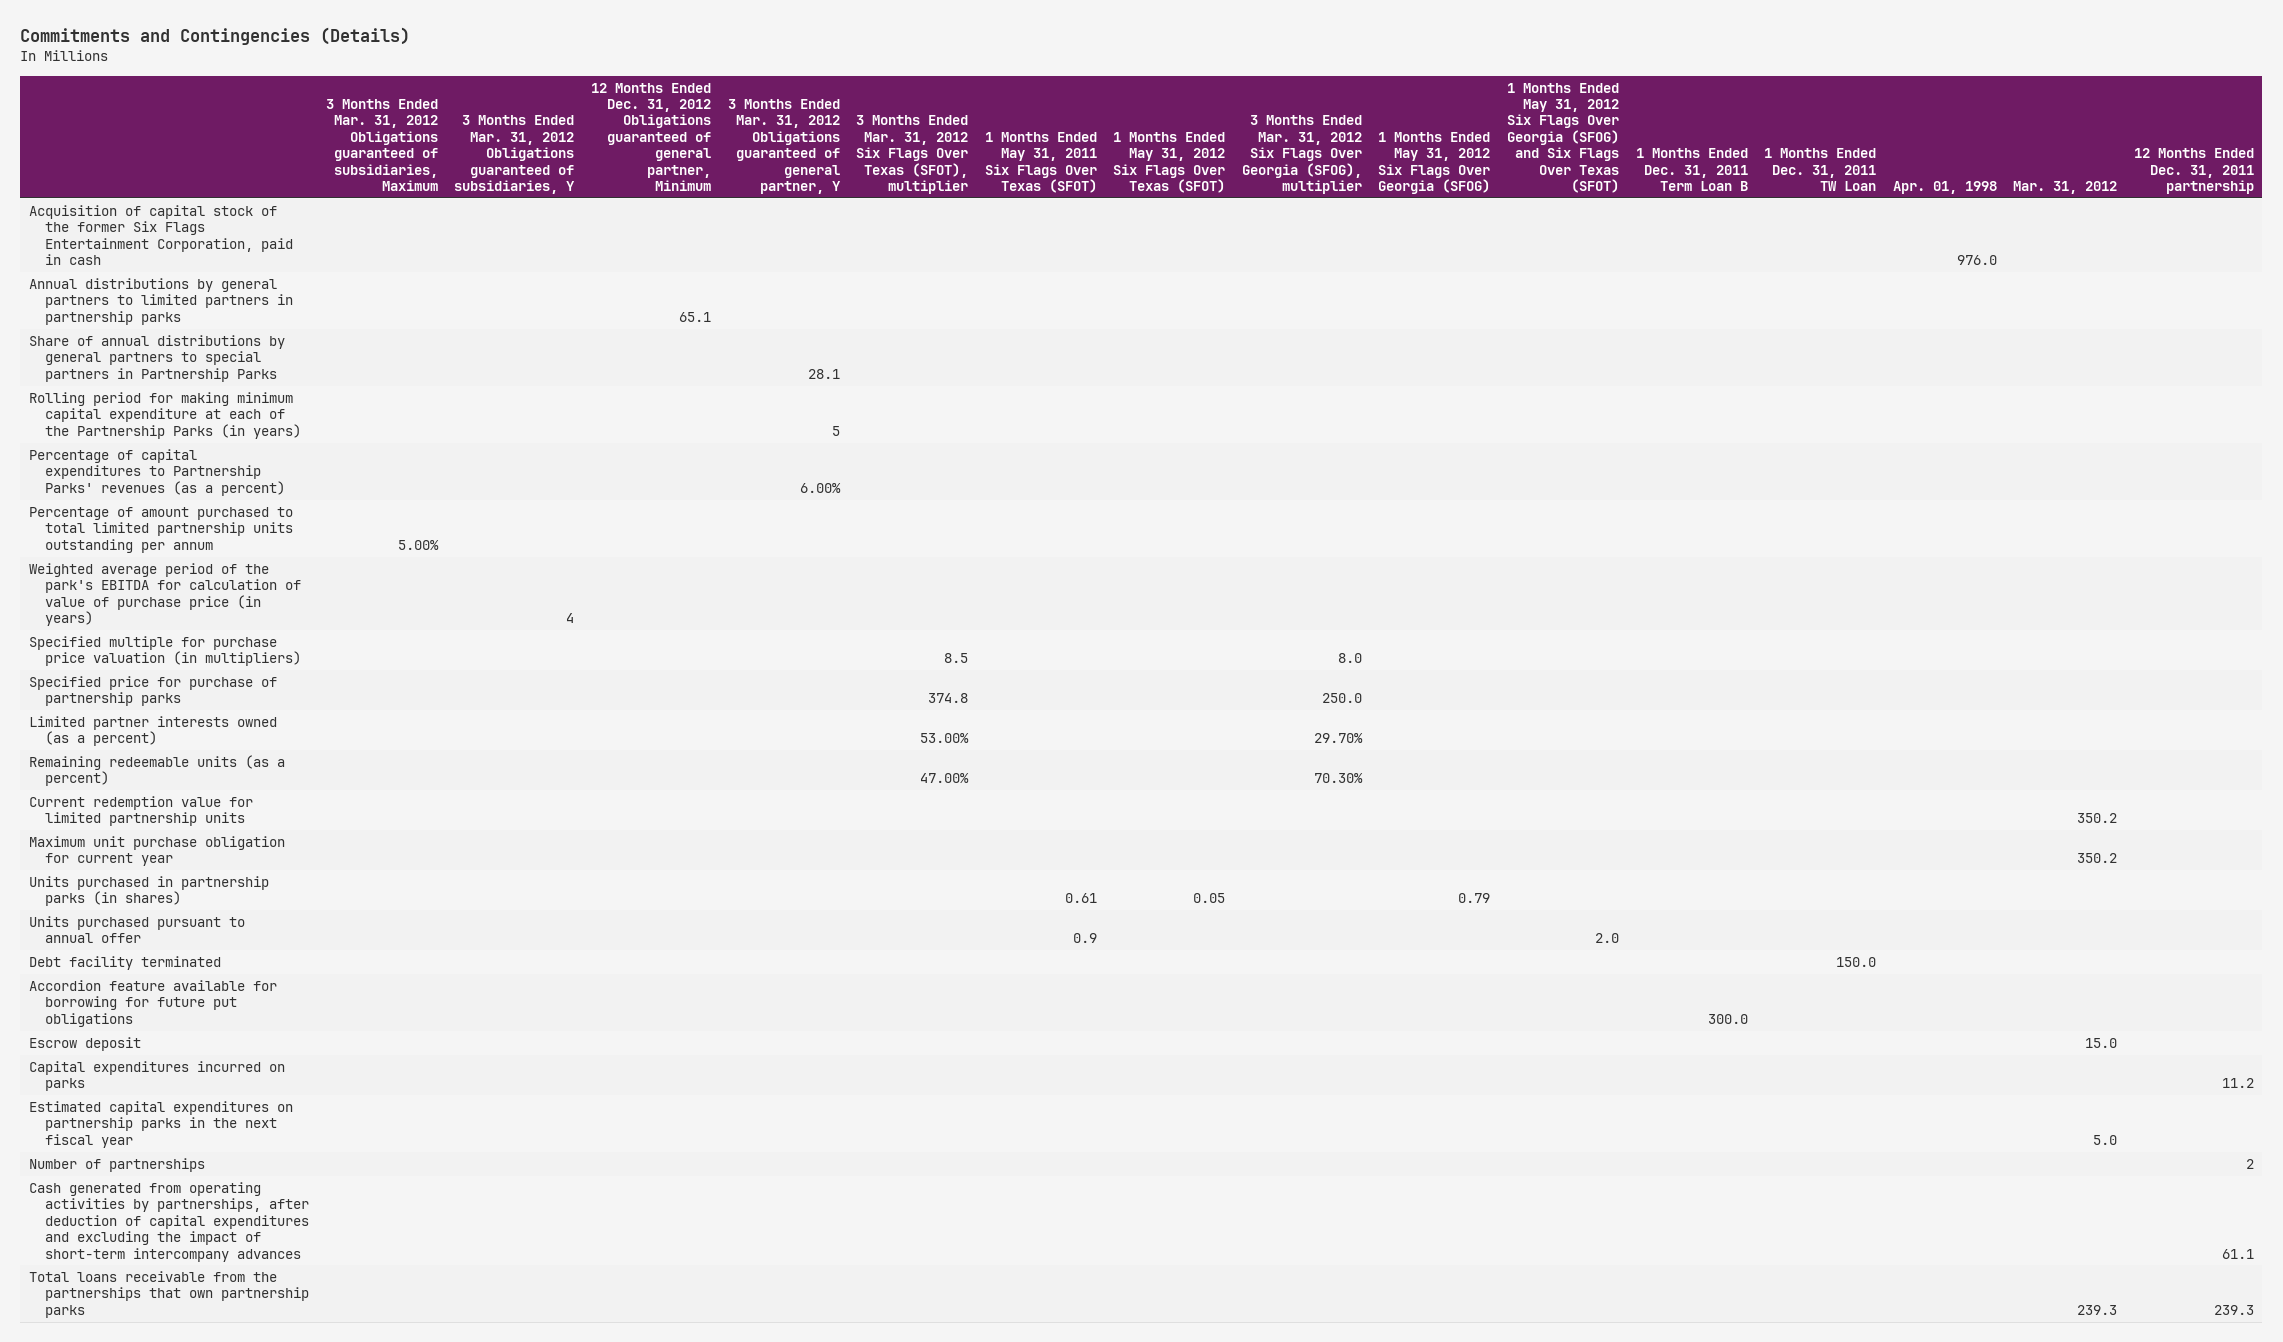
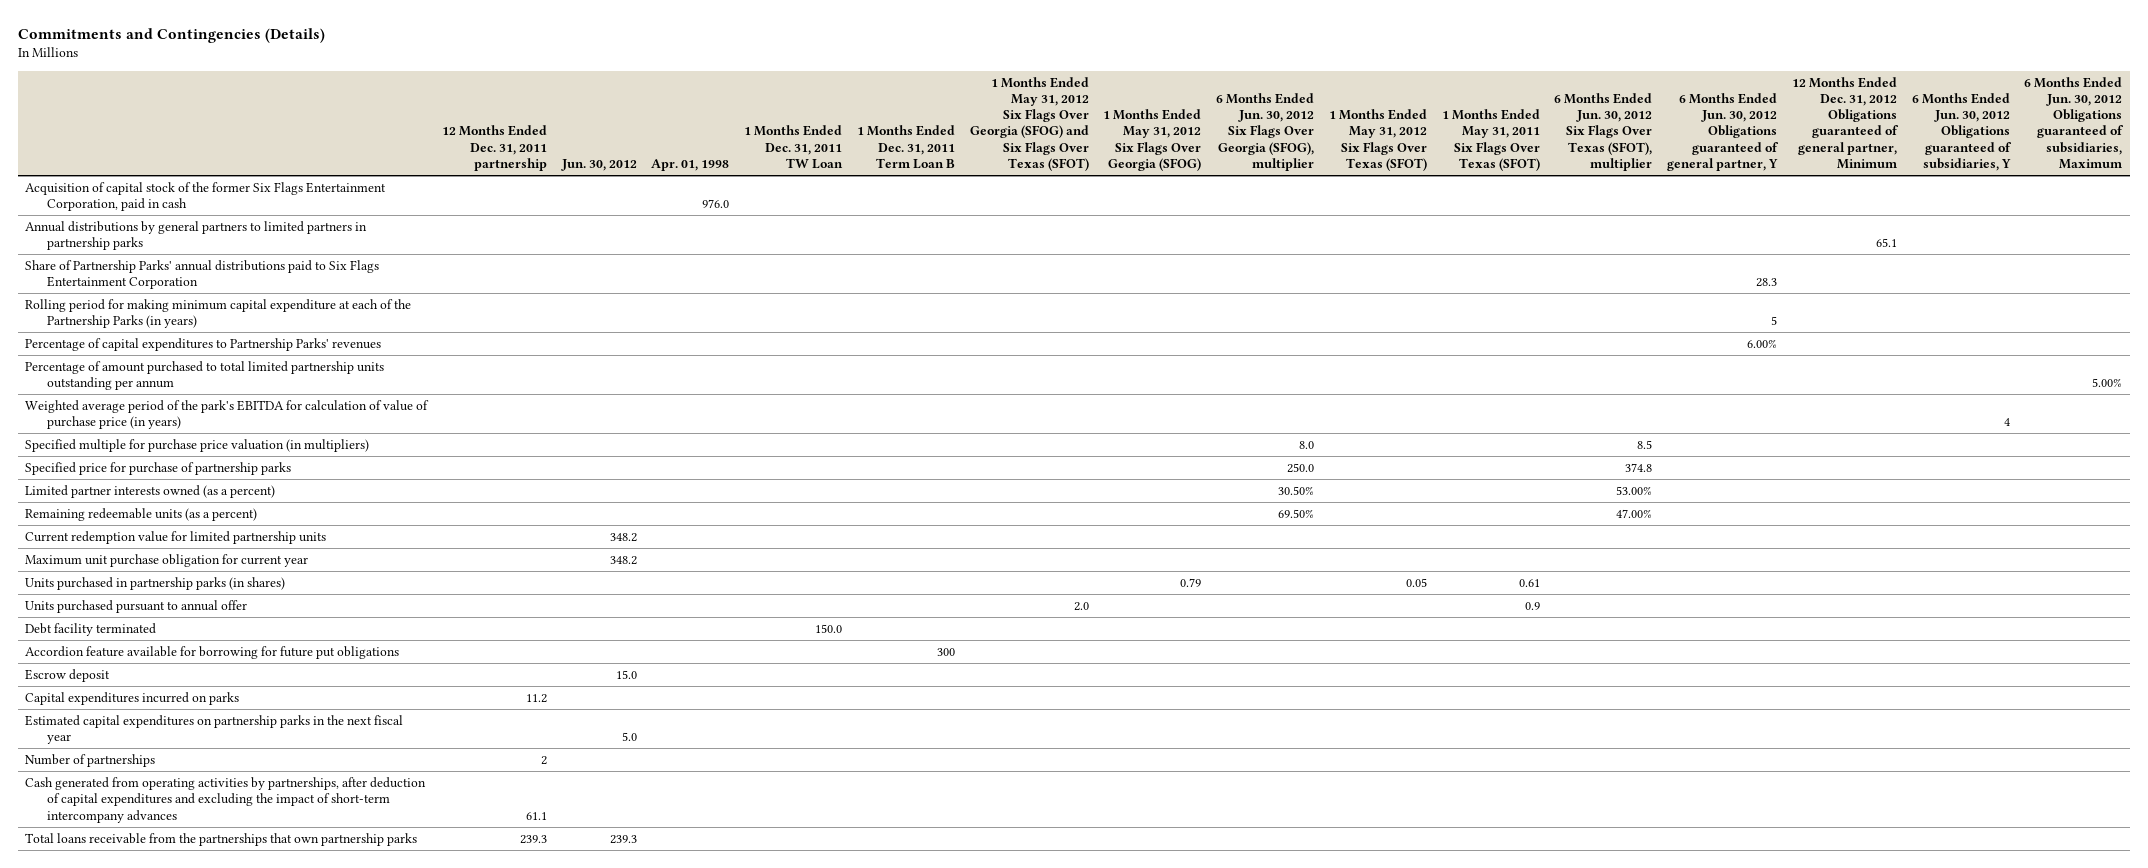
- | 3 Months Ended Mar. 31, 2012 Obligations guaranteed of subsidiaries, Maximum | 3 Months Ended Mar. 31, 2012 Obligations guaranteed of subsidiaries, Y | 12 Months Ended Dec. 31, 2012 Obligations guaranteed of general partner, Minimum | 3 Months Ended Mar. 31, 2012 Obligations guaranteed of general partner, Y | 3 Months Ended Mar. 31, 2012 Six Flags Over Texas (SFOT), multiplier | 1 Months Ended May 31, 2011 Six Flags Over Texas (SFOT) | 1 Months Ended May 31, 2012 Six Flags Over Texas (SFOT) | 3 Months Ended Mar. 31, 2012 Six Flags Over Georgia (SFOG), multiplier | 1 Months Ended May 31, 2012 Six Flags Over Georgia (SFOG) | 1 Months Ended May 31, 2012 Six Flags Over Georgia (SFOG) and Six Flags Over Texas (SFOT) | 1 Months Ended Dec. 31, 2011 Term Loan B | 1 Months Ended Dec. 31, 2011 TW Loan | Apr. 01, 1998 | Mar. 31, 2012 | 12 Months Ended Dec. 31, 2011 partnership
+ | 12 Months Ended Dec. 31, 2011 partnership | Jun. 30, 2012 | Apr. 01, 1998 | 1 Months Ended Dec. 31, 2011 TW Loan | 1 Months Ended Dec. 31, 2011 Term Loan B | 1 Months Ended May 31, 2012 Six Flags Over Georgia (SFOG) and Six Flags Over Texas (SFOT) | 1 Months Ended May 31, 2012 Six Flags Over Georgia (SFOG) | 6 Months Ended Jun. 30, 2012 Six Flags Over Georgia (SFOG), multiplier | 1 Months Ended May 31, 2012 Six Flags Over Texas (SFOT) | 1 Months Ended May 31, 2011 Six Flags Over Texas (SFOT) | 6 Months Ended Jun. 30, 2012 Six Flags Over Texas (SFOT), multiplier | 6 Months Ended Jun. 30, 2012 Obligations guaranteed of general partner, Y | 12 Months Ended Dec. 31, 2012 Obligations guaranteed of general partner, Minimum | 6 Months Ended Jun. 30, 2012 Obligations guaranteed of subsidiaries, Y | 6 Months Ended Jun. 30, 2012 Obligations guaranteed of subsidiaries, Maximum
- Share of annual distributions by general partners to special partners in Partnership Parks | | | | 28.1 | | | | | | | | | | |
+ Share of Partnership Parks' annual distributions paid to Six Flags Entertainment Corporation | | | | | | | | | | | | 28.3 | | |
- Percentage of capital expenditures to Partnership Parks' revenues (as a percent) | | | | 6.00% | | | | | | | | | | |
+ Percentage of capital expenditures to Partnership Parks' revenues | | | | | | | | | | | | 6.00% | | |
- Accordion feature available for borrowing for future put obligations | | | | | | | | | | | 300.0 | | | |
+ Accordion feature available for borrowing for future put obligations | | | | | 300 | | | | | | | | | |

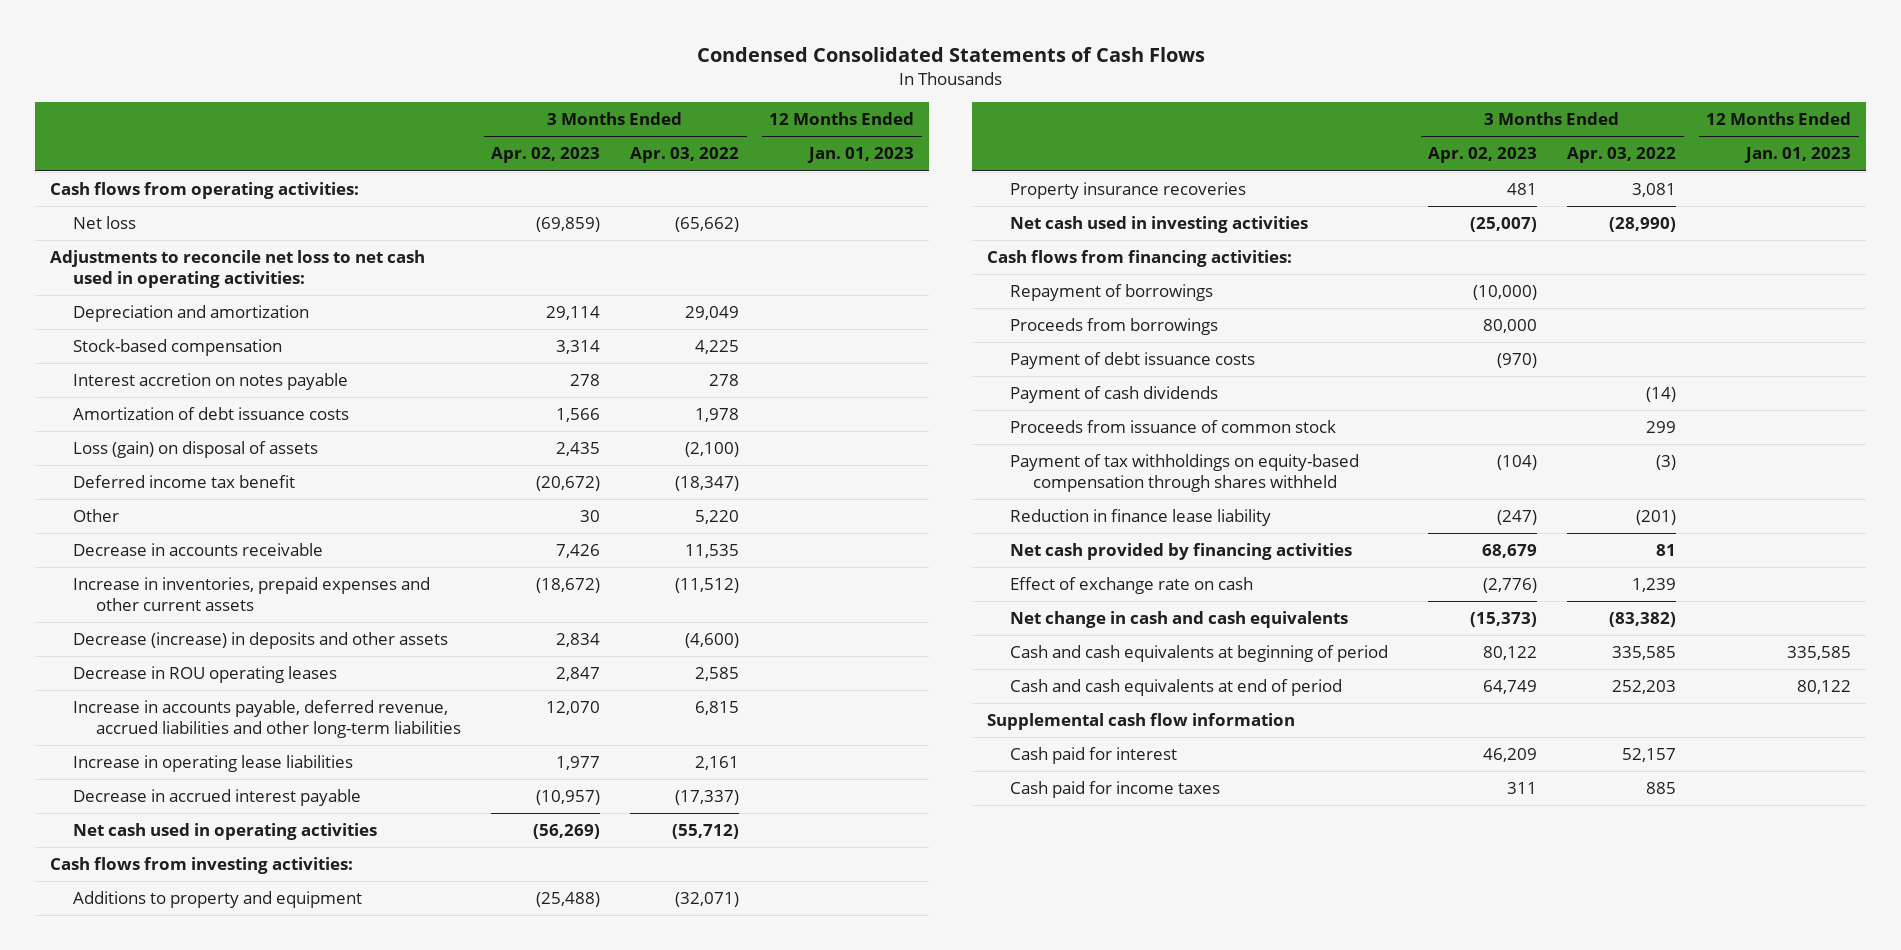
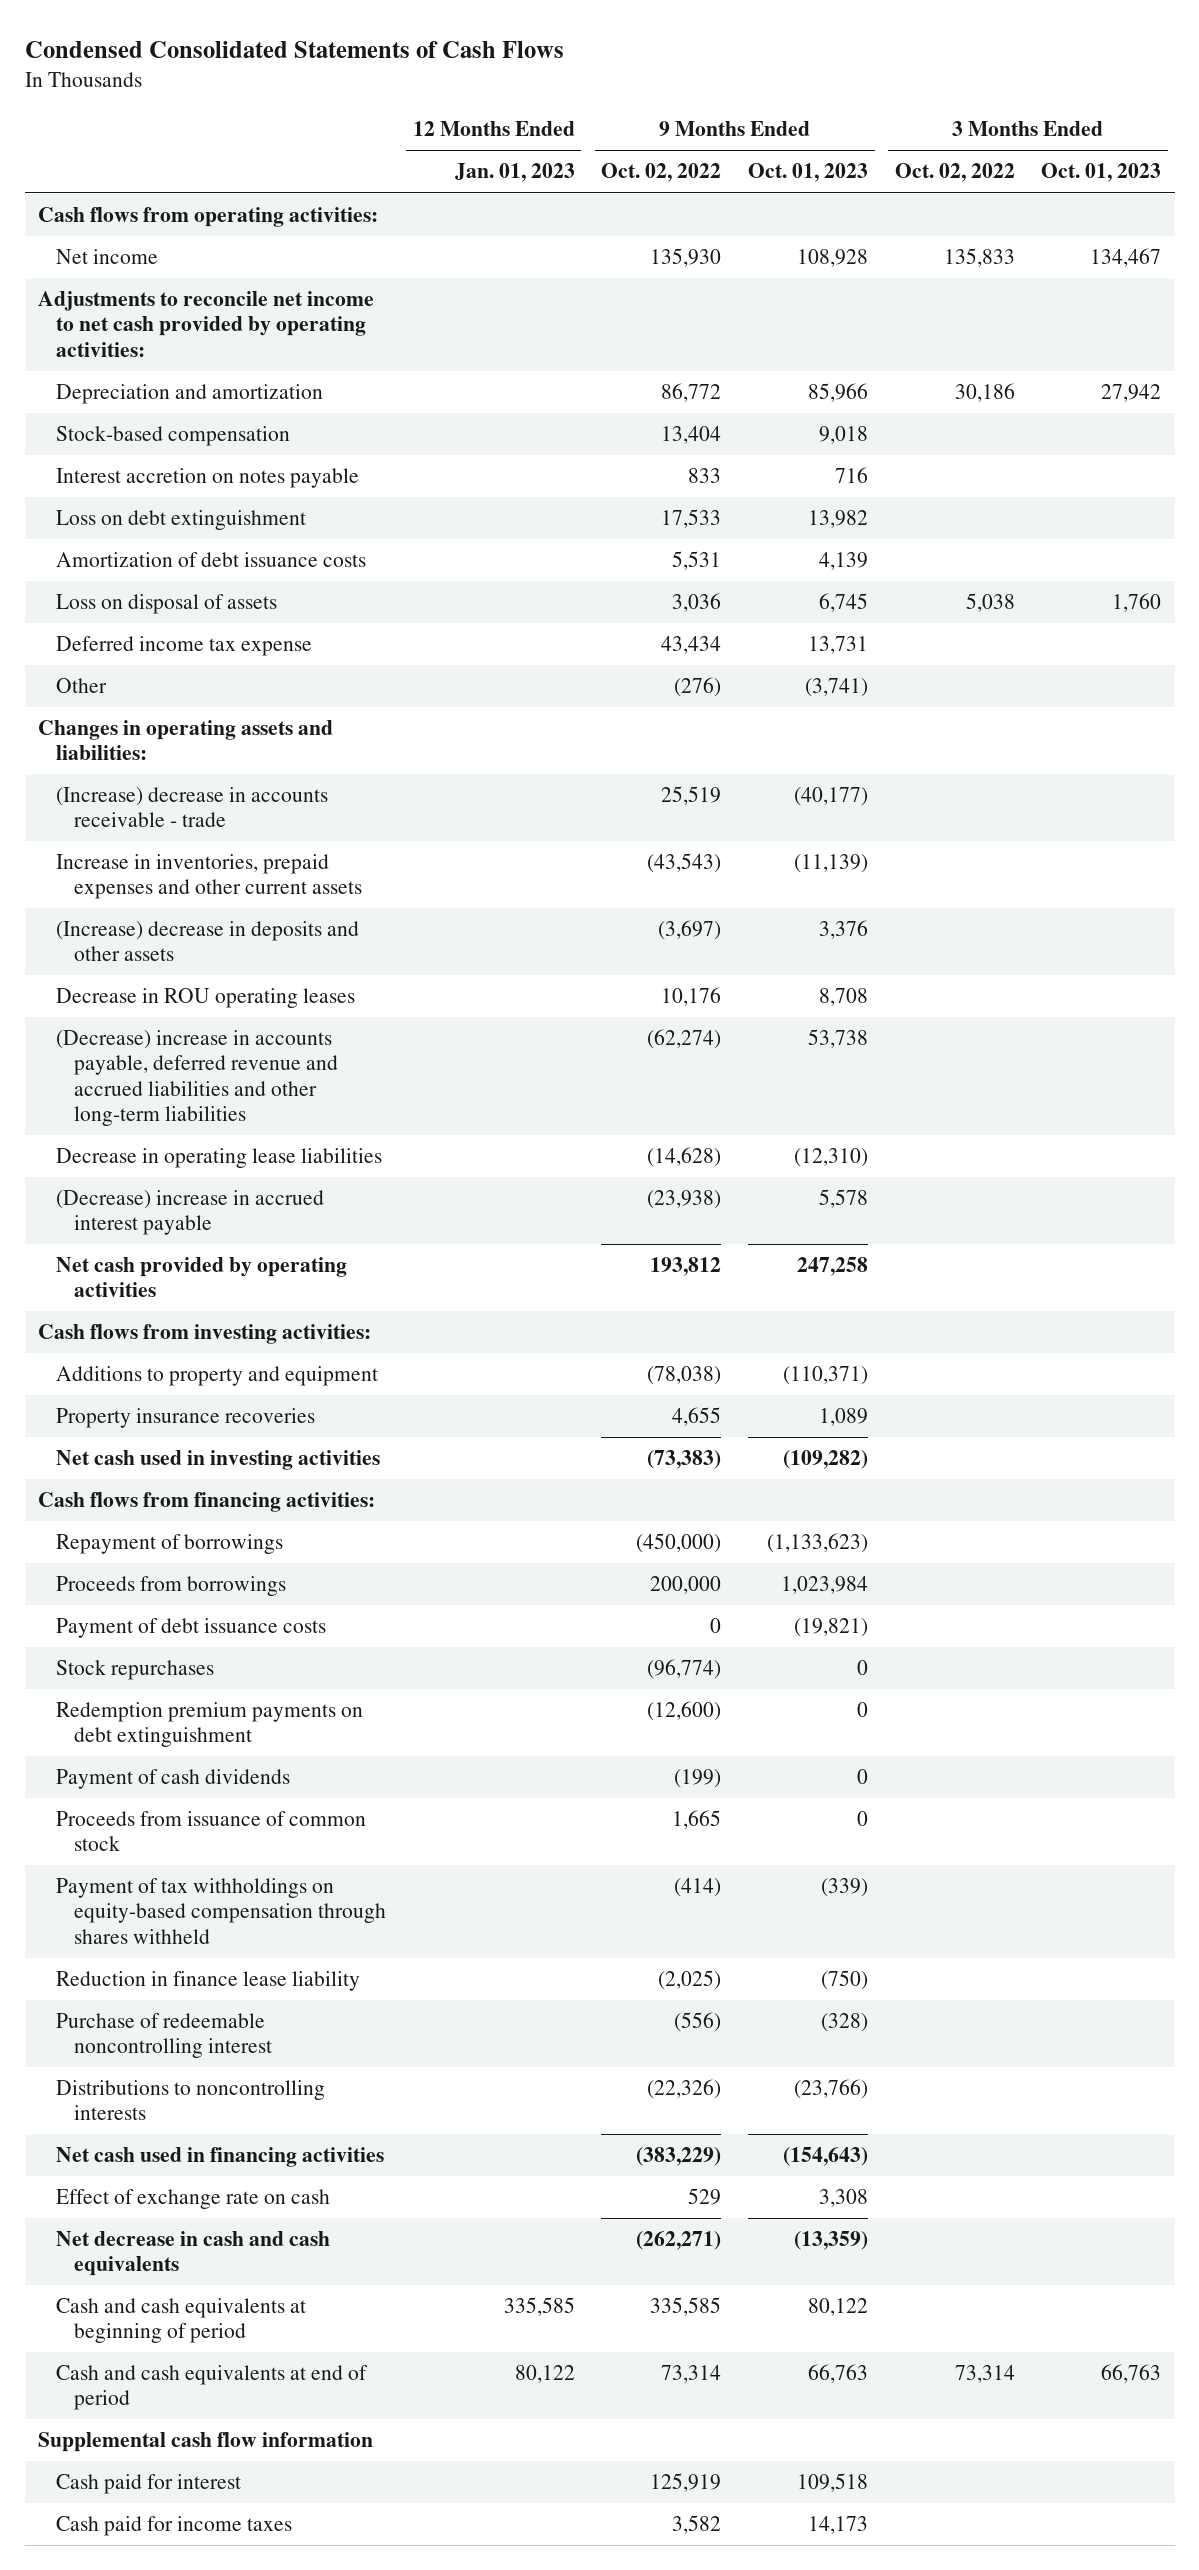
- | 3 Months Ended Apr. 02, 2023 | 3 Months Ended Apr. 03, 2022 | 12 Months Ended Jan. 01, 2023
+ | 12 Months Ended Jan. 01, 2023 | 9 Months Ended Oct. 02, 2022 | 9 Months Ended Oct. 01, 2023 | 3 Months Ended Oct. 02, 2022 | 3 Months Ended Oct. 01, 2023
- Net loss | (69,859) | (65,662) |
- Adjustments to reconcile net loss to net cash used in operating activities:
+ Net income | | 135,930 | 108,928 | 135,833 | 134,467
+ Adjustments to reconcile net income to net cash provided by operating activities:
+ Loss on debt extinguishment | | 17,533 | 13,982 | |
- Loss (gain) on disposal of assets | 2,435 | (2,100) |
- Deferred income tax benefit | (20,672) | (18,347) |
+ Loss on disposal of assets | | 3,036 | 6,745 | 5,038 | 1,760
+ Deferred income tax expense | | 43,434 | 13,731 | |
- Decrease in accounts receivable | 7,426 | 11,535 |
+ Changes in operating assets and liabilities:
+ (Increase) decrease in accounts receivable - trade | | 25,519 | (40,177) | |
- Decrease (increase) in deposits and other assets | 2,834 | (4,600) |
+ (Increase) decrease in deposits and other assets | | (3,697) | 3,376 | |
- Increase in accounts payable, deferred revenue, accrued liabilities and other long-term liabilities | 12,070 | 6,815 |
- Increase in operating lease liabilities | 1,977 | 2,161 |
- Decrease in accrued interest payable | (10,957) | (17,337) |
- Net cash used in operating activities | (56,269) | (55,712) |
+ (Decrease) increase in accounts payable, deferred revenue and accrued liabilities and other long-term liabilities | | (62,274) | 53,738 | |
+ Decrease in operating lease liabilities | | (14,628) | (12,310) | |
+ (Decrease) increase in accrued interest payable | | (23,938) | 5,578 | |
+ Net cash provided by operating activities | | 193,812 | 247,258 | |
+ Stock repurchases | | (96,774) | 0 | |
+ Redemption premium payments on debt extinguishment | | (12,600) | 0 | |
- Net cash provided by financing activities | 68,679 | 81 |
+ Purchase of redeemable noncontrolling interest | | (556) | (328) | |
+ Distributions to noncontrolling interests | | (22,326) | (23,766) | |
+ Net cash used in financing activities | | (383,229) | (154,643) | |
- Net change in cash and cash equivalents | (15,373) | (83,382) |
+ Net decrease in cash and cash equivalents | | (262,271) | (13,359) | |

